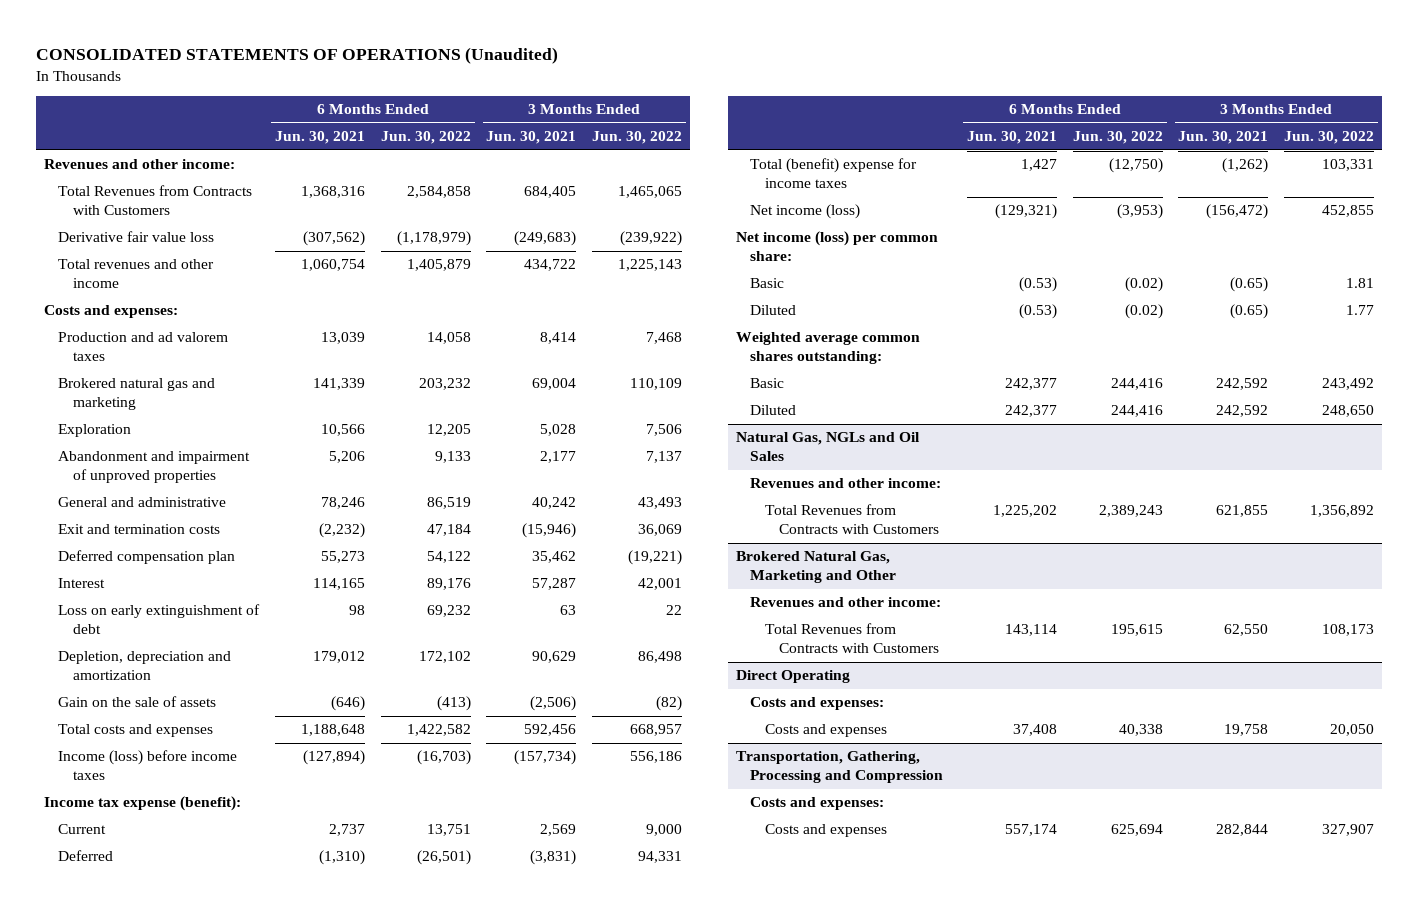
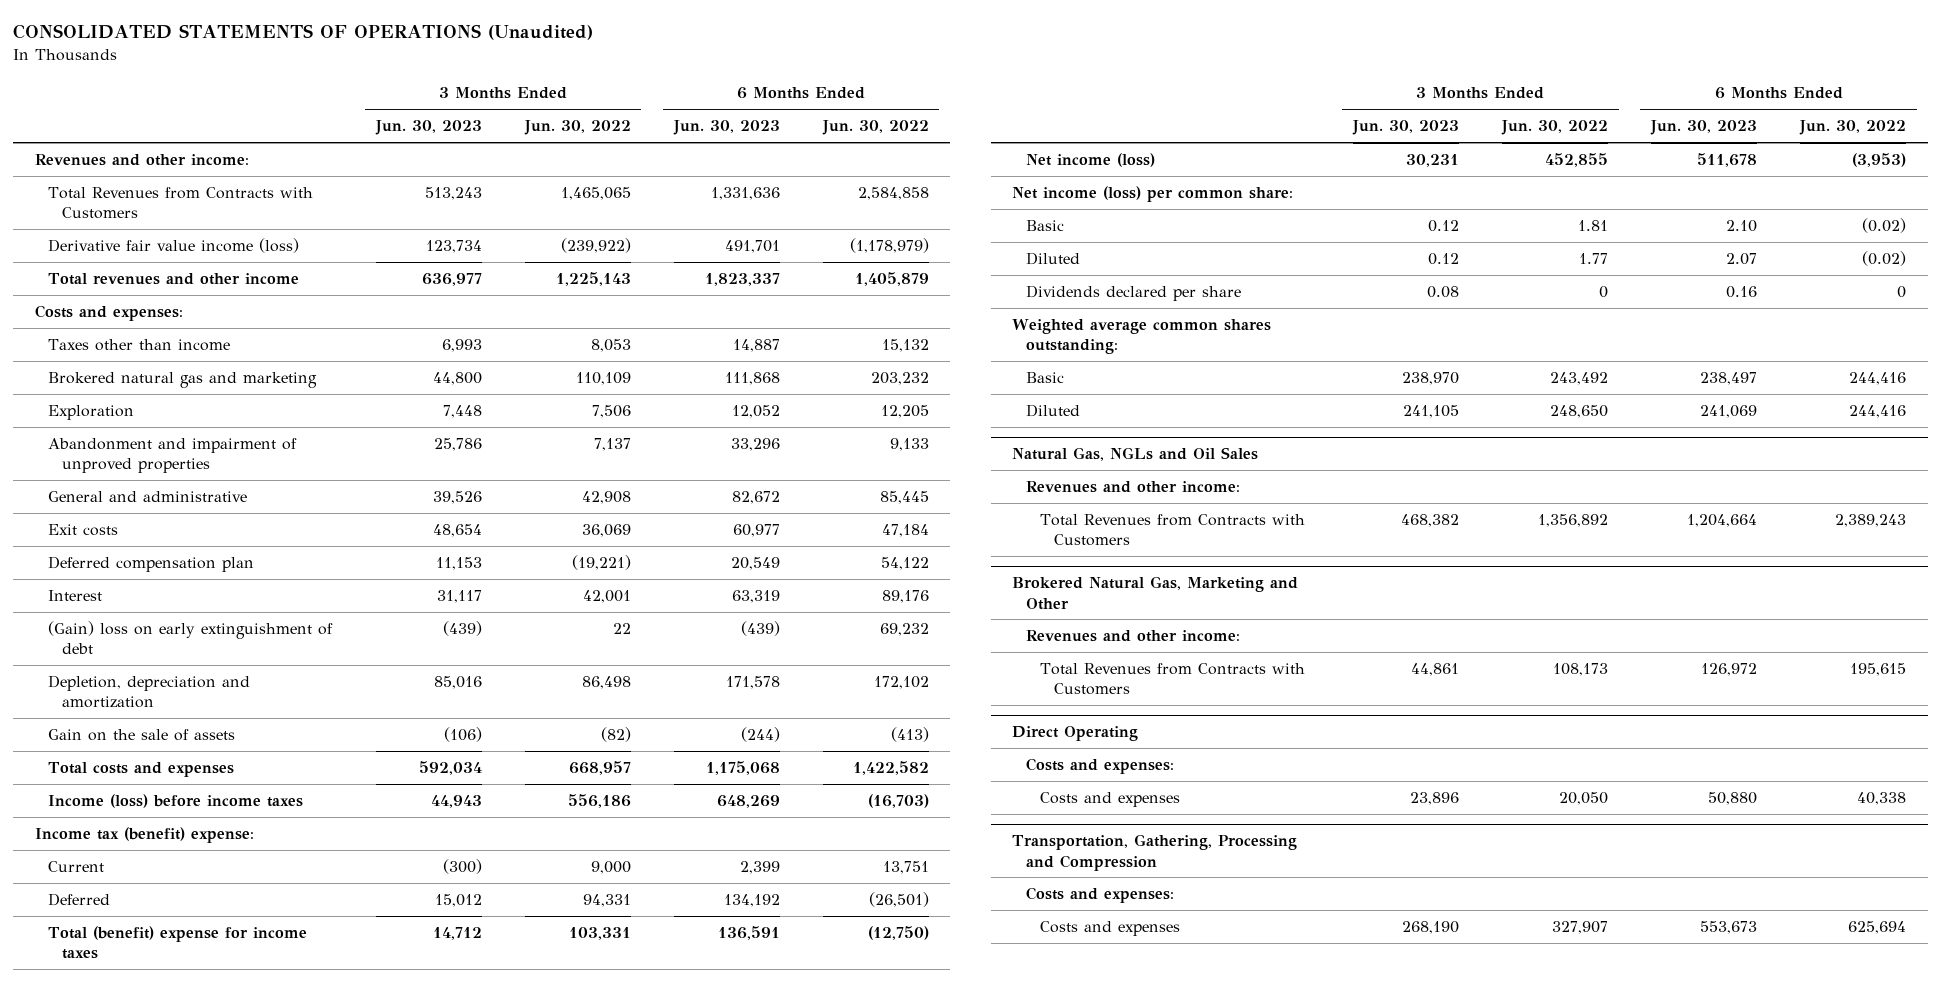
- | 6 Months Ended Jun. 30, 2021 | 6 Months Ended Jun. 30, 2022 | 3 Months Ended Jun. 30, 2021 | 3 Months Ended Jun. 30, 2022
+ | 3 Months Ended Jun. 30, 2023 | 3 Months Ended Jun. 30, 2022 | 6 Months Ended Jun. 30, 2023 | 6 Months Ended Jun. 30, 2022
- Derivative fair value loss | (307,562) | (1,178,979) | (249,683) | (239,922)
+ Derivative fair value income (loss) | 123,734 | (239,922) | 491,701 | (1,178,979)
- Production and ad valorem taxes | 13,039 | 14,058 | 8,414 | 7,468
+ Taxes other than income | 6,993 | 8,053 | 14,887 | 15,132
- General and administrative | 78,246 | 86,519 | 40,242 | 43,493
- Exit and termination costs | (2,232) | 47,184 | (15,946) | 36,069
+ General and administrative | 39,526 | 42,908 | 82,672 | 85,445
+ Exit costs | 48,654 | 36,069 | 60,977 | 47,184
- Loss on early extinguishment of debt | 98 | 69,232 | 63 | 22
+ (Gain) loss on early extinguishment of debt | (439) | 22 | (439) | 69,232
- Income tax expense (benefit):
+ Income tax (benefit) expense:
+ Dividends declared per share | 0.08 | 0 | 0.16 | 0

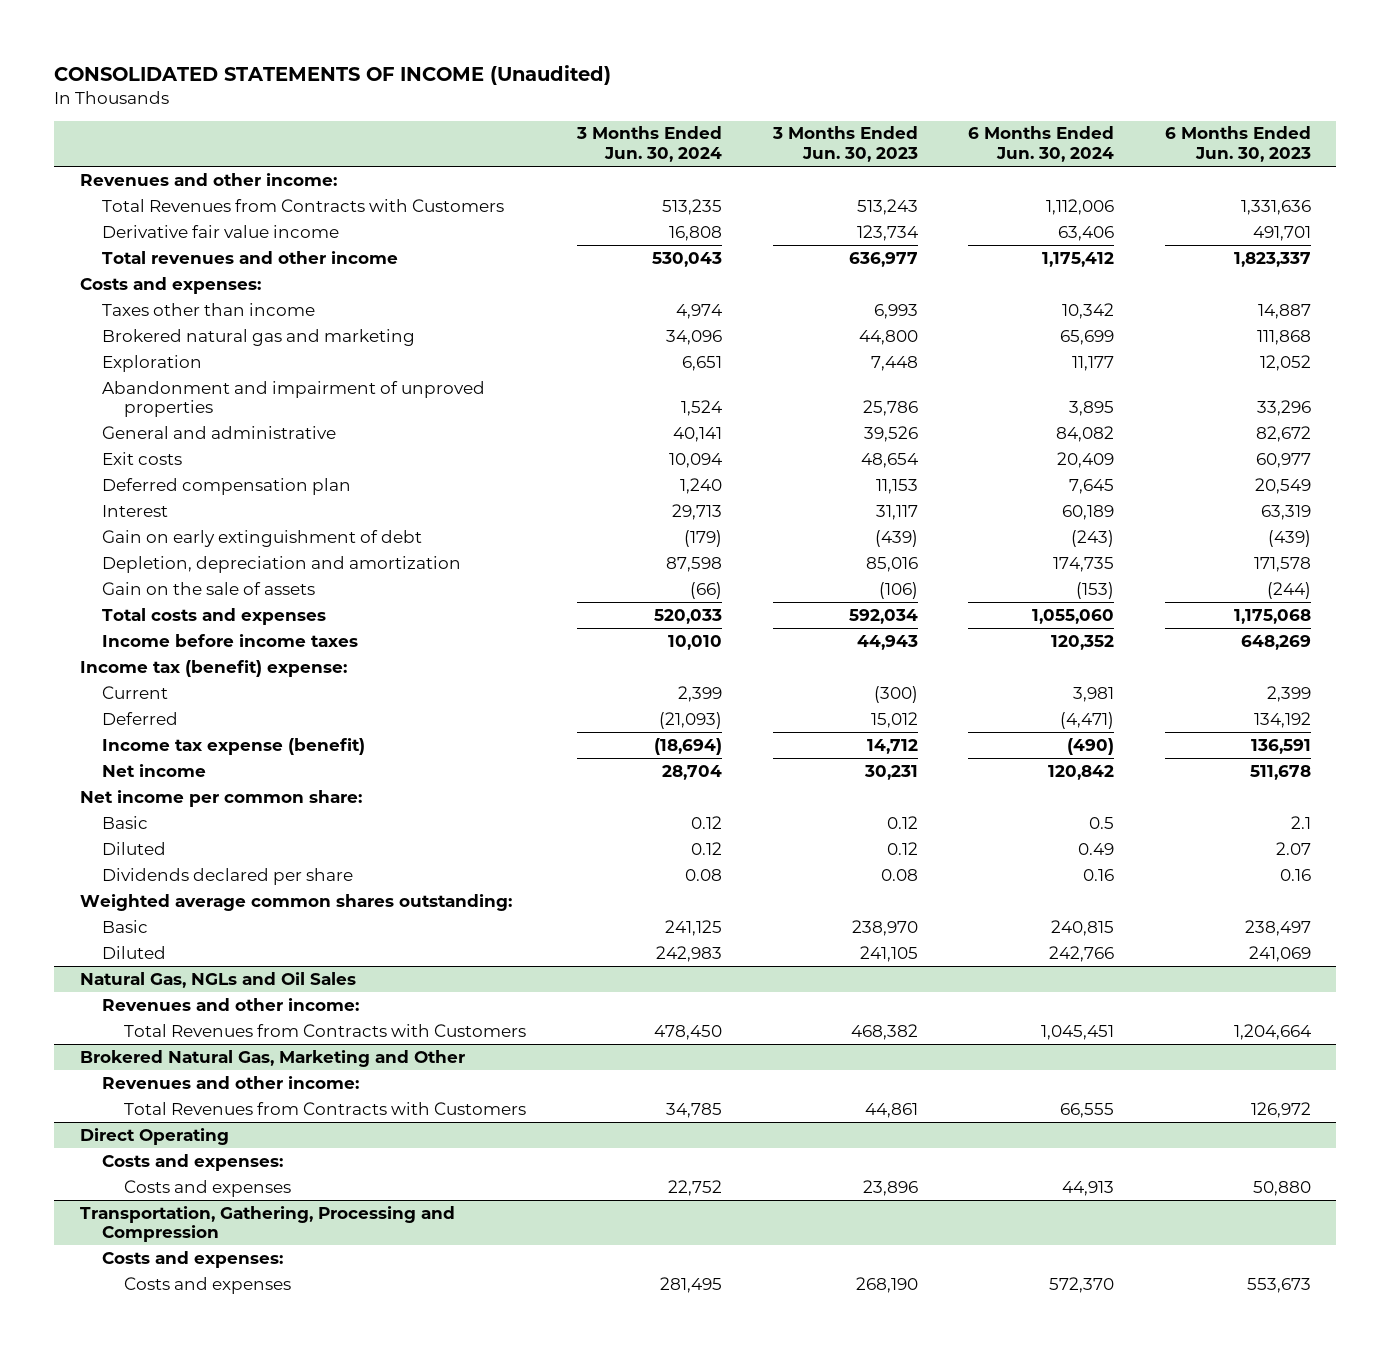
- CONSOLIDATED STATEMENTS OF OPERATIONS (Unaudited)
+ CONSOLIDATED STATEMENTS OF INCOME (Unaudited)
- | 3 Months Ended Jun. 30, 2023 | 3 Months Ended Jun. 30, 2022 | 6 Months Ended Jun. 30, 2023 | 6 Months Ended Jun. 30, 2022
+ | 3 Months Ended Jun. 30, 2024 | 3 Months Ended Jun. 30, 2023 | 6 Months Ended Jun. 30, 2024 | 6 Months Ended Jun. 30, 2023
- Derivative fair value income (loss) | 123,734 | (239,922) | 491,701 | (1,178,979)
+ Derivative fair value income | 16,808 | 123,734 | 63,406 | 491,701
- (Gain) loss on early extinguishment of debt | (439) | 22 | (439) | 69,232
+ Gain on early extinguishment of debt | (179) | (439) | (243) | (439)
- Income (loss) before income taxes | 44,943 | 556,186 | 648,269 | (16,703)
+ Income before income taxes | 10,010 | 44,943 | 120,352 | 648,269
- Total (benefit) expense for income taxes | 14,712 | 103,331 | 136,591 | (12,750)
- Net income (loss) | 30,231 | 452,855 | 511,678 | (3,953)
- Net income (loss) per common share:
- Basic | 0.12 | 1.81 | 2.10 | (0.02)
+ Income tax expense (benefit) | (18,694) | 14,712 | (490) | 136,591
+ Net income | 28,704 | 30,231 | 120,842 | 511,678
+ Net income per common share:
+ Basic | 0.12 | 0.12 | 0.5 | 2.1

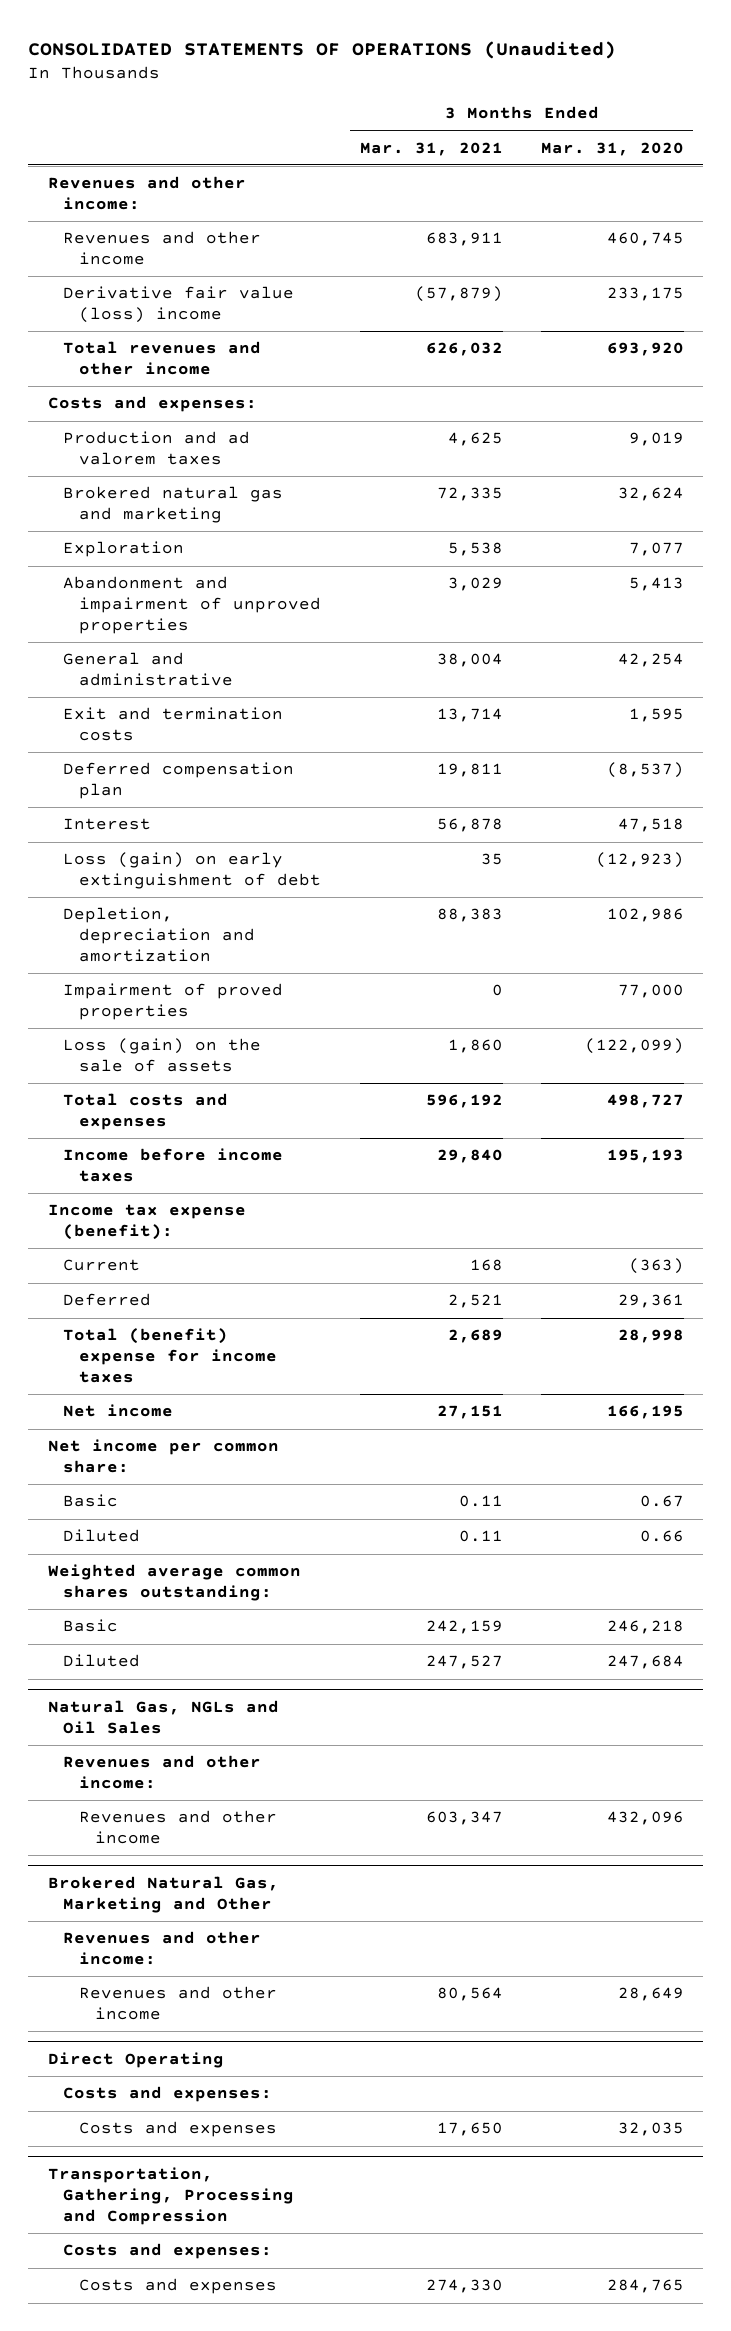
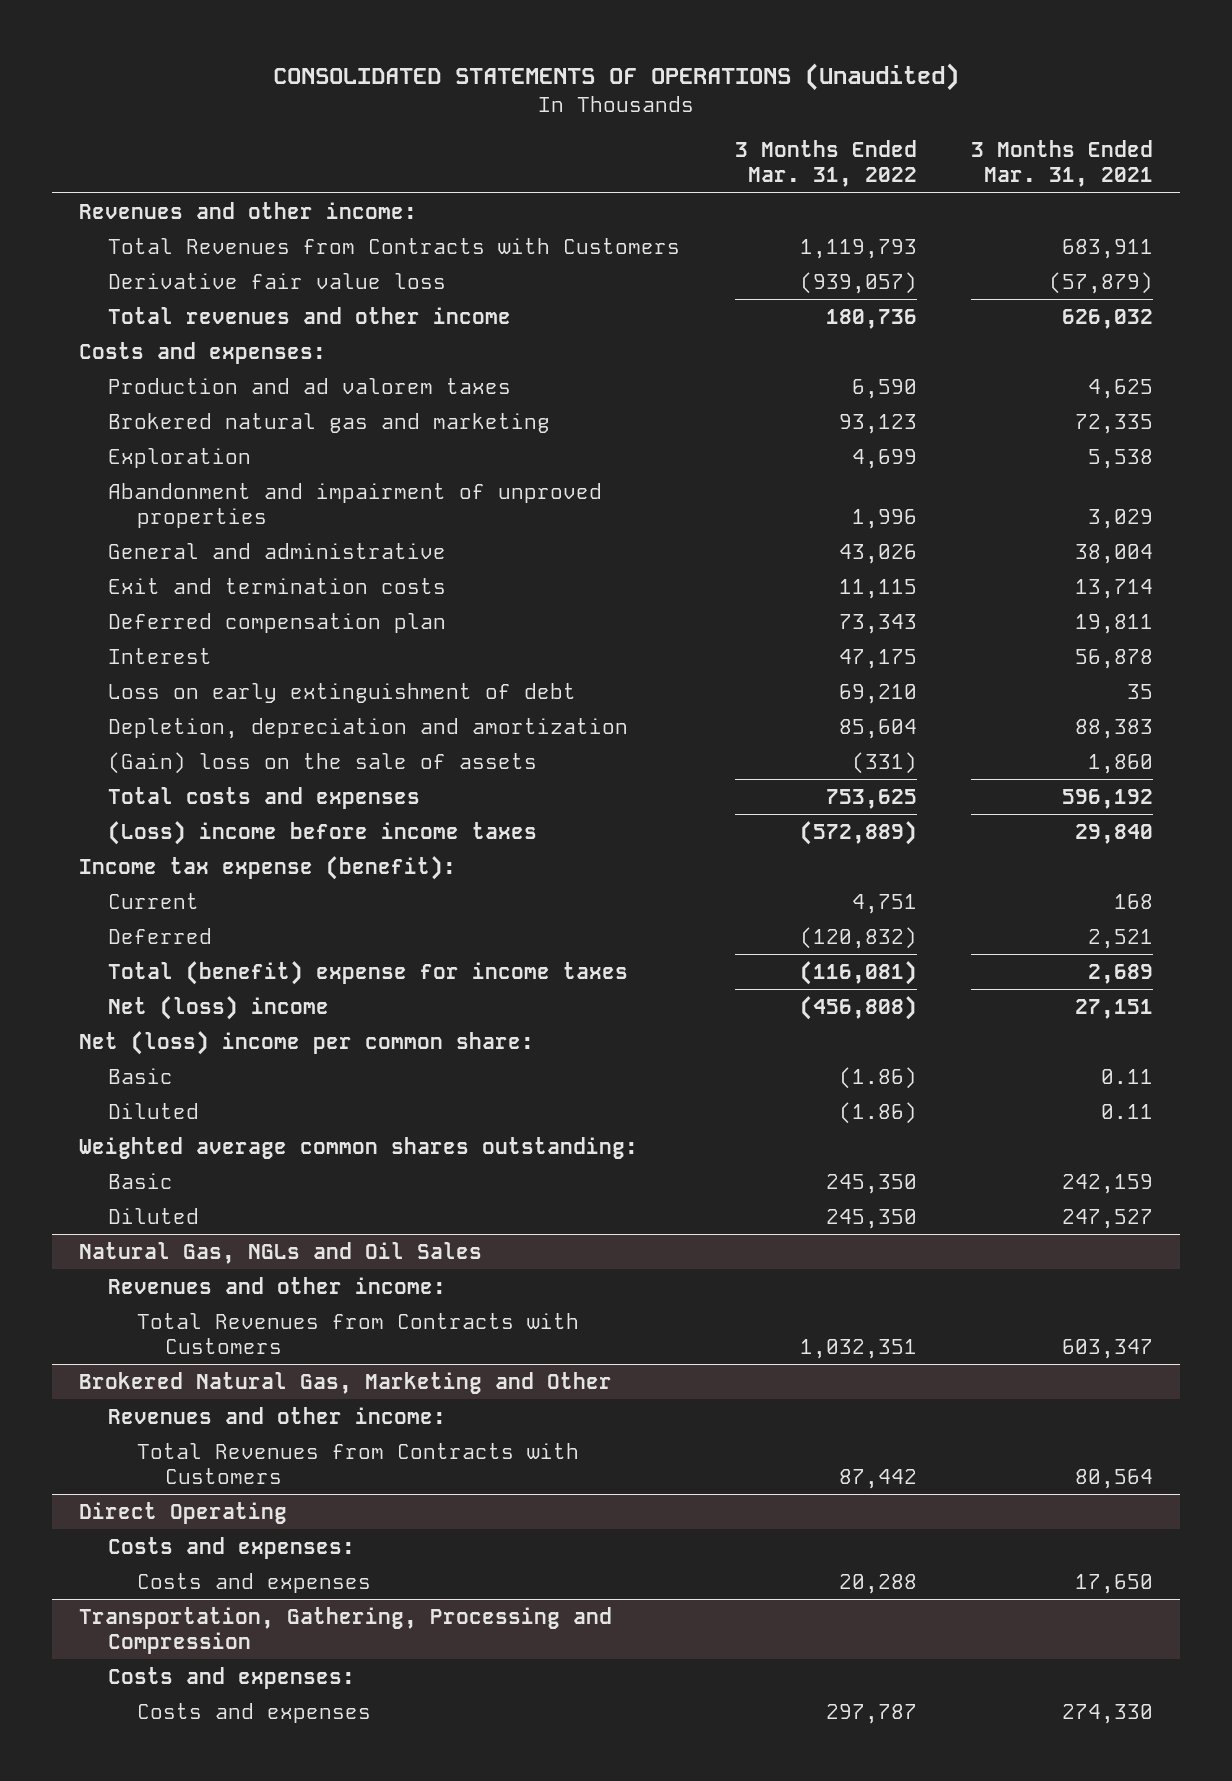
- | 3 Months Ended Mar. 31, 2021 | 3 Months Ended Mar. 31, 2020
+ | 3 Months Ended Mar. 31, 2022 | 3 Months Ended Mar. 31, 2021
- Revenues and other income | 683,911 | 460,745
- Derivative fair value (loss) income | (57,879) | 233,175
+ Total Revenues from Contracts with Customers | 1,119,793 | 683,911
+ Derivative fair value loss | (939,057) | (57,879)
- Loss (gain) on early extinguishment of debt | 35 | (12,923)
+ Loss on early extinguishment of debt | 69,210 | 35
- Impairment of proved properties | 0 | 77,000
- Loss (gain) on the sale of assets | 1,860 | (122,099)
+ (Gain) loss on the sale of assets | (331) | 1,860
- Income before income taxes | 29,840 | 195,193
+ (Loss) income before income taxes | (572,889) | 29,840
- Net income | 27,151 | 166,195
- Net income per common share:
+ Net (loss) income | (456,808) | 27,151
+ Net (loss) income per common share:
@ Natural Gas, NGLs and Oil Sales
- Revenues and other income | 603,347 | 432,096
+ Total Revenues from Contracts with Customers | 1,032,351 | 603,347
@ Brokered Natural Gas, Marketing and Other
- Revenues and other income | 80,564 | 28,649
+ Total Revenues from Contracts with Customers | 87,442 | 80,564

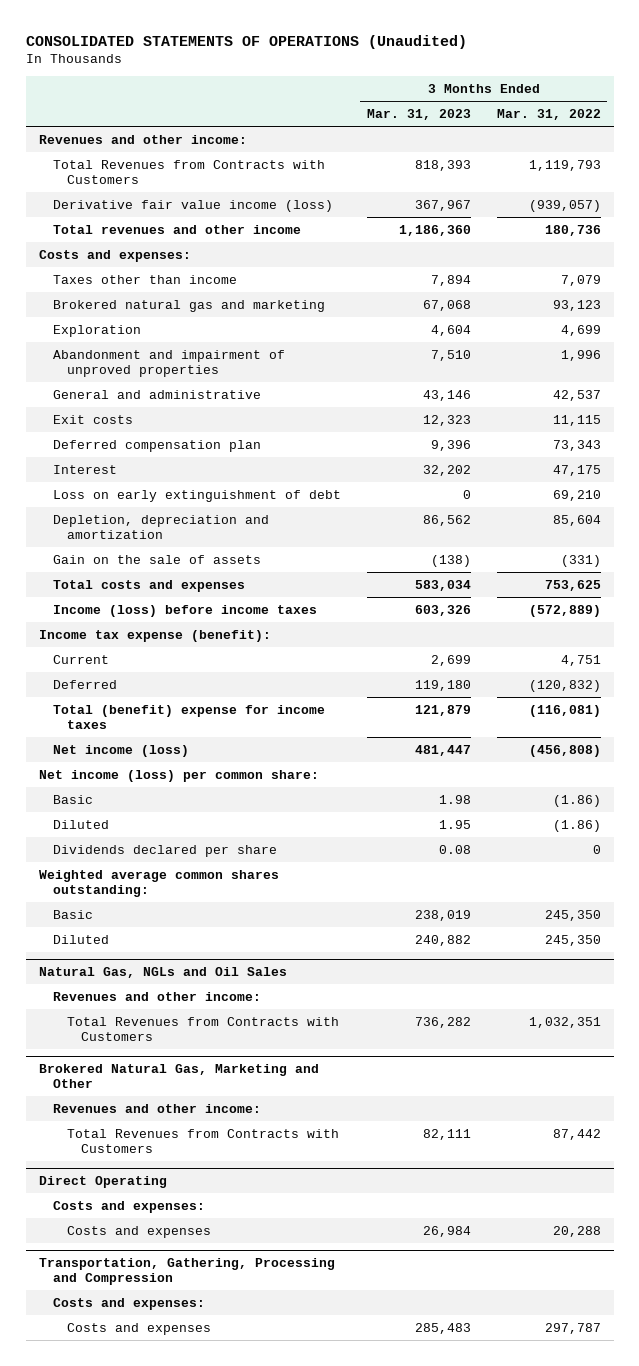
- | 3 Months Ended Mar. 31, 2022 | 3 Months Ended Mar. 31, 2021
+ | 3 Months Ended Mar. 31, 2023 | 3 Months Ended Mar. 31, 2022
- Derivative fair value loss | (939,057) | (57,879)
+ Derivative fair value income (loss) | 367,967 | (939,057)
- Production and ad valorem taxes | 6,590 | 4,625
+ Taxes other than income | 7,894 | 7,079
- General and administrative | 43,026 | 38,004
- Exit and termination costs | 11,115 | 13,714
+ General and administrative | 43,146 | 42,537
+ Exit costs | 12,323 | 11,115
- (Gain) loss on the sale of assets | (331) | 1,860
+ Gain on the sale of assets | (138) | (331)
- (Loss) income before income taxes | (572,889) | 29,840
+ Income (loss) before income taxes | 603,326 | (572,889)
- Net (loss) income | (456,808) | 27,151
- Net (loss) income per common share:
+ Net income (loss) | 481,447 | (456,808)
+ Net income (loss) per common share:
+ Dividends declared per share | 0.08 | 0

